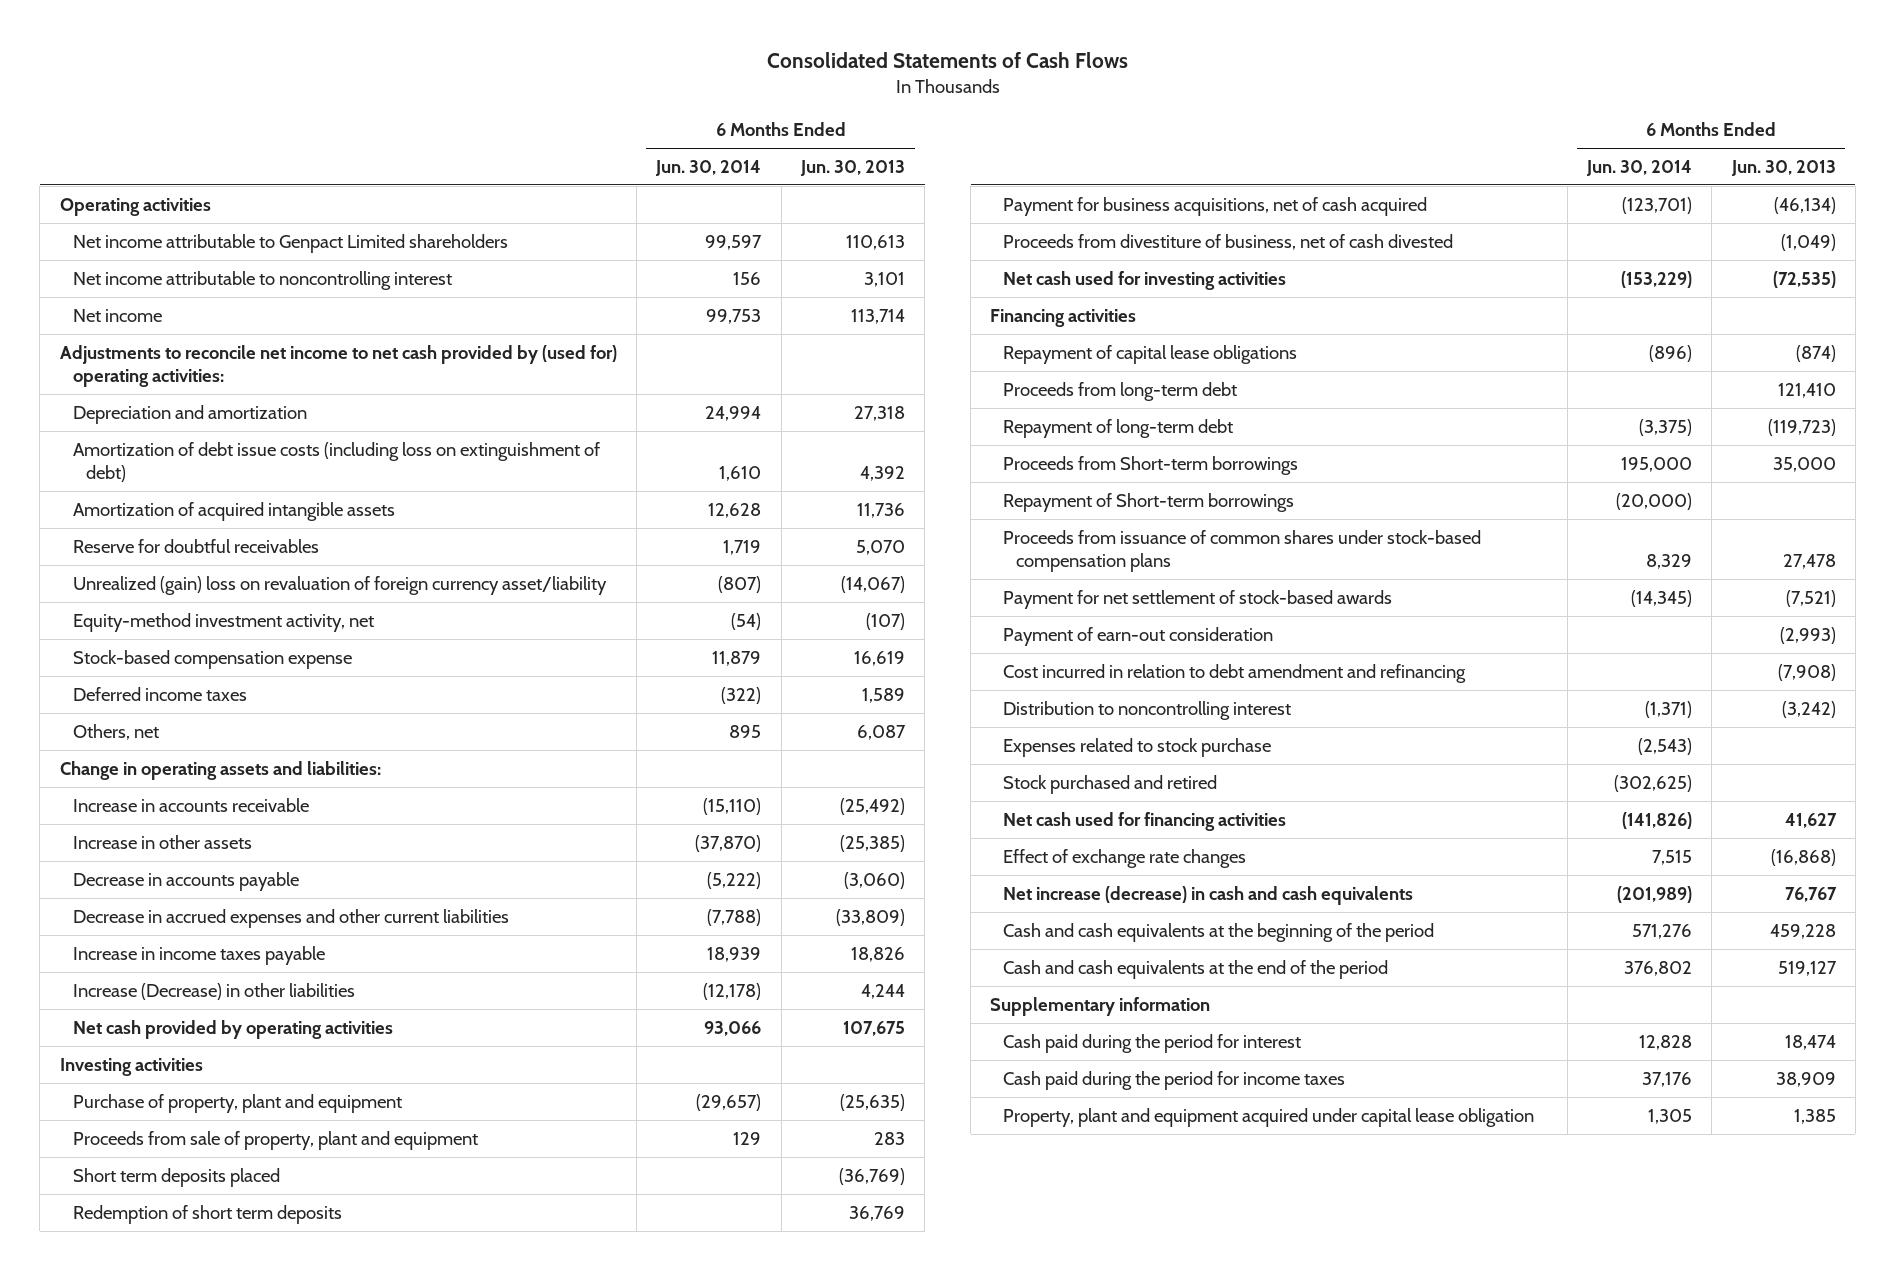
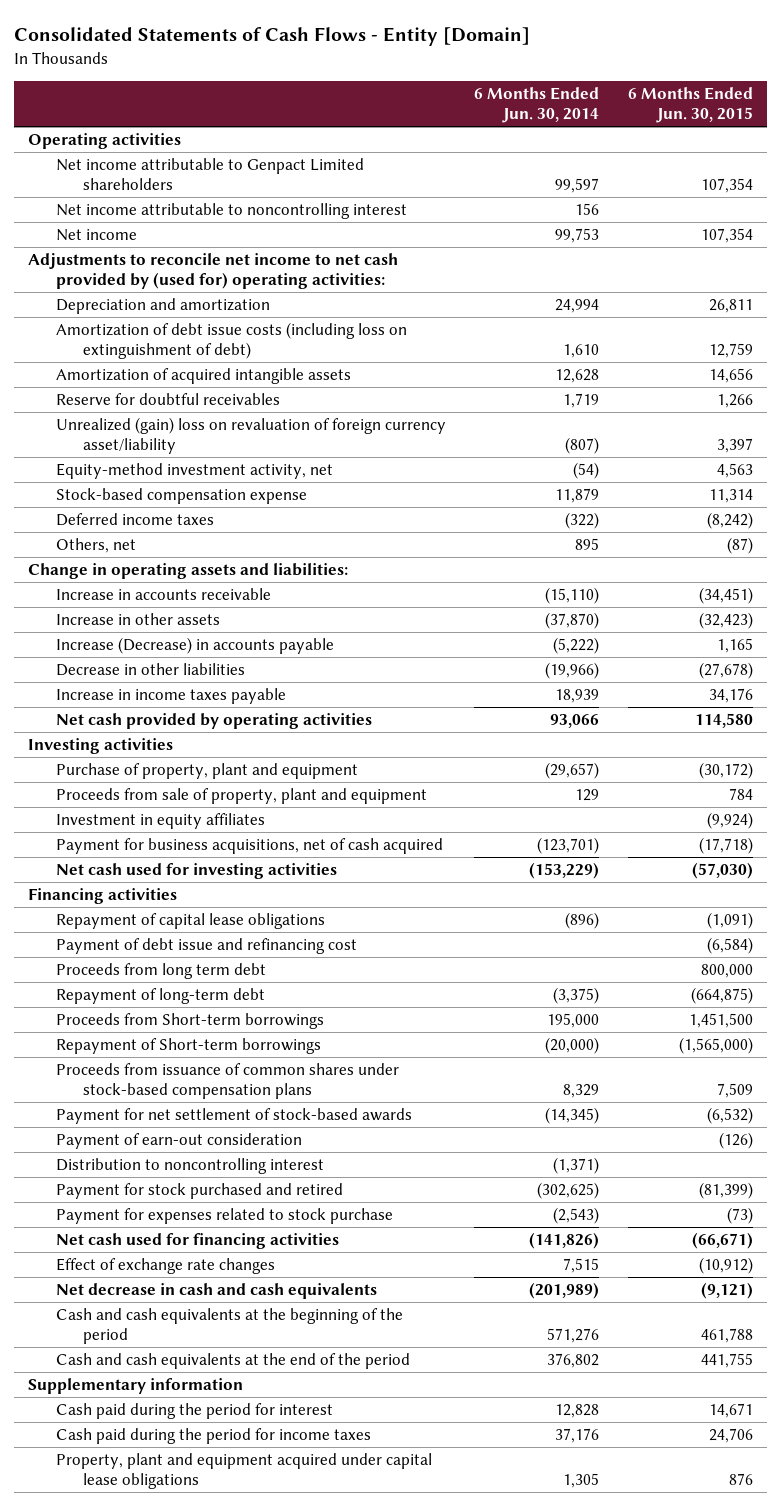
- Consolidated Statements of Cash Flows
+ Consolidated Statements of Cash Flows - Entity [Domain]
- | 6 Months Ended Jun. 30, 2014 | 6 Months Ended Jun. 30, 2013
+ | 6 Months Ended Jun. 30, 2014 | 6 Months Ended Jun. 30, 2015
- Decrease in accounts payable | (5,222) | (3,060)
- Decrease in accrued expenses and other current liabilities | (7,788) | (33,809)
+ Increase (Decrease) in accounts payable | (5,222) | 1,165
+ Decrease in other liabilities | (19,966) | (27,678)
- Increase (Decrease) in other liabilities | (12,178) | 4,244
- Short term deposits placed | | (36,769)
- Redemption of short term deposits | | 36,769
+ Investment in equity affiliates | | (9,924)
- Proceeds from divestiture of business, net of cash divested | | (1,049)
- Proceeds from long-term debt | | 121,410
+ Payment of debt issue and refinancing cost | | (6,584)
+ Proceeds from long term debt | | 800,000
- Cost incurred in relation to debt amendment and refinancing | | (7,908)
- Expenses related to stock purchase | (2,543) |
- Stock purchased and retired | (302,625) |
+ Payment for stock purchased and retired | (302,625) | (81,399)
+ Payment for expenses related to stock purchase | (2,543) | (73)
- Net increase (decrease) in cash and cash equivalents | (201,989) | 76,767
+ Net decrease in cash and cash equivalents | (201,989) | (9,121)
- Property, plant and equipment acquired under capital lease obligation | 1,305 | 1,385
+ Property, plant and equipment acquired under capital lease obligations | 1,305 | 876

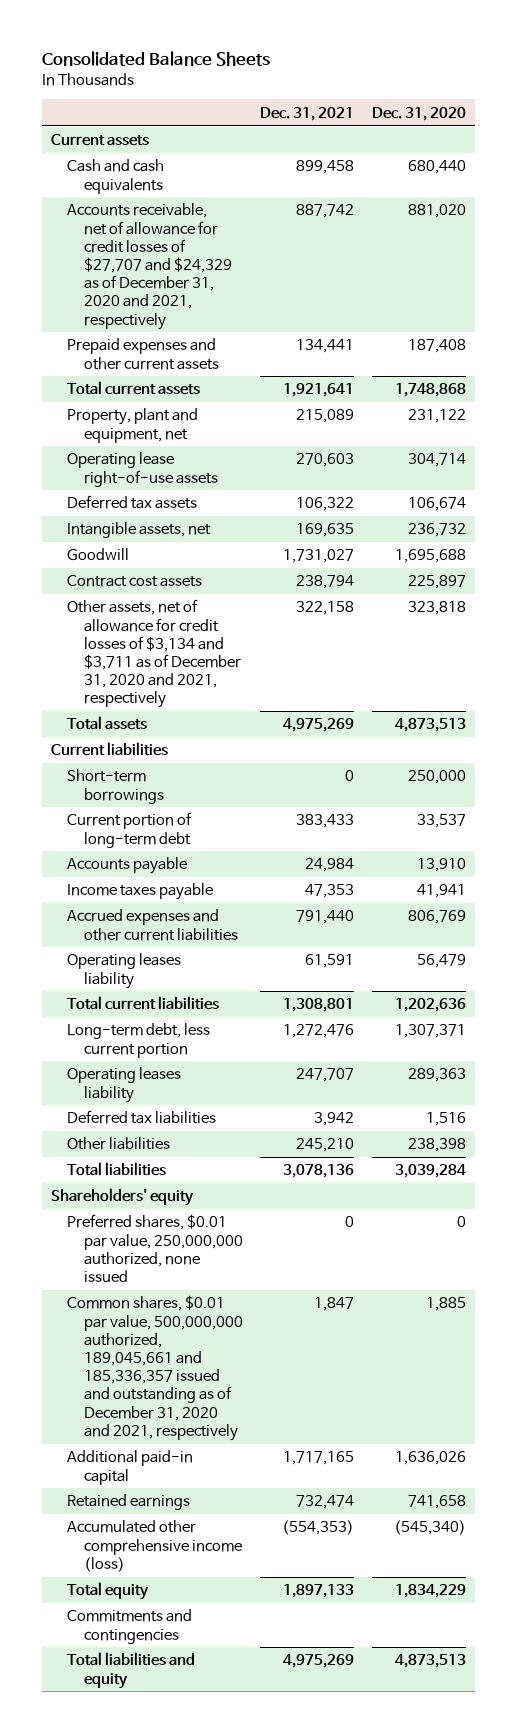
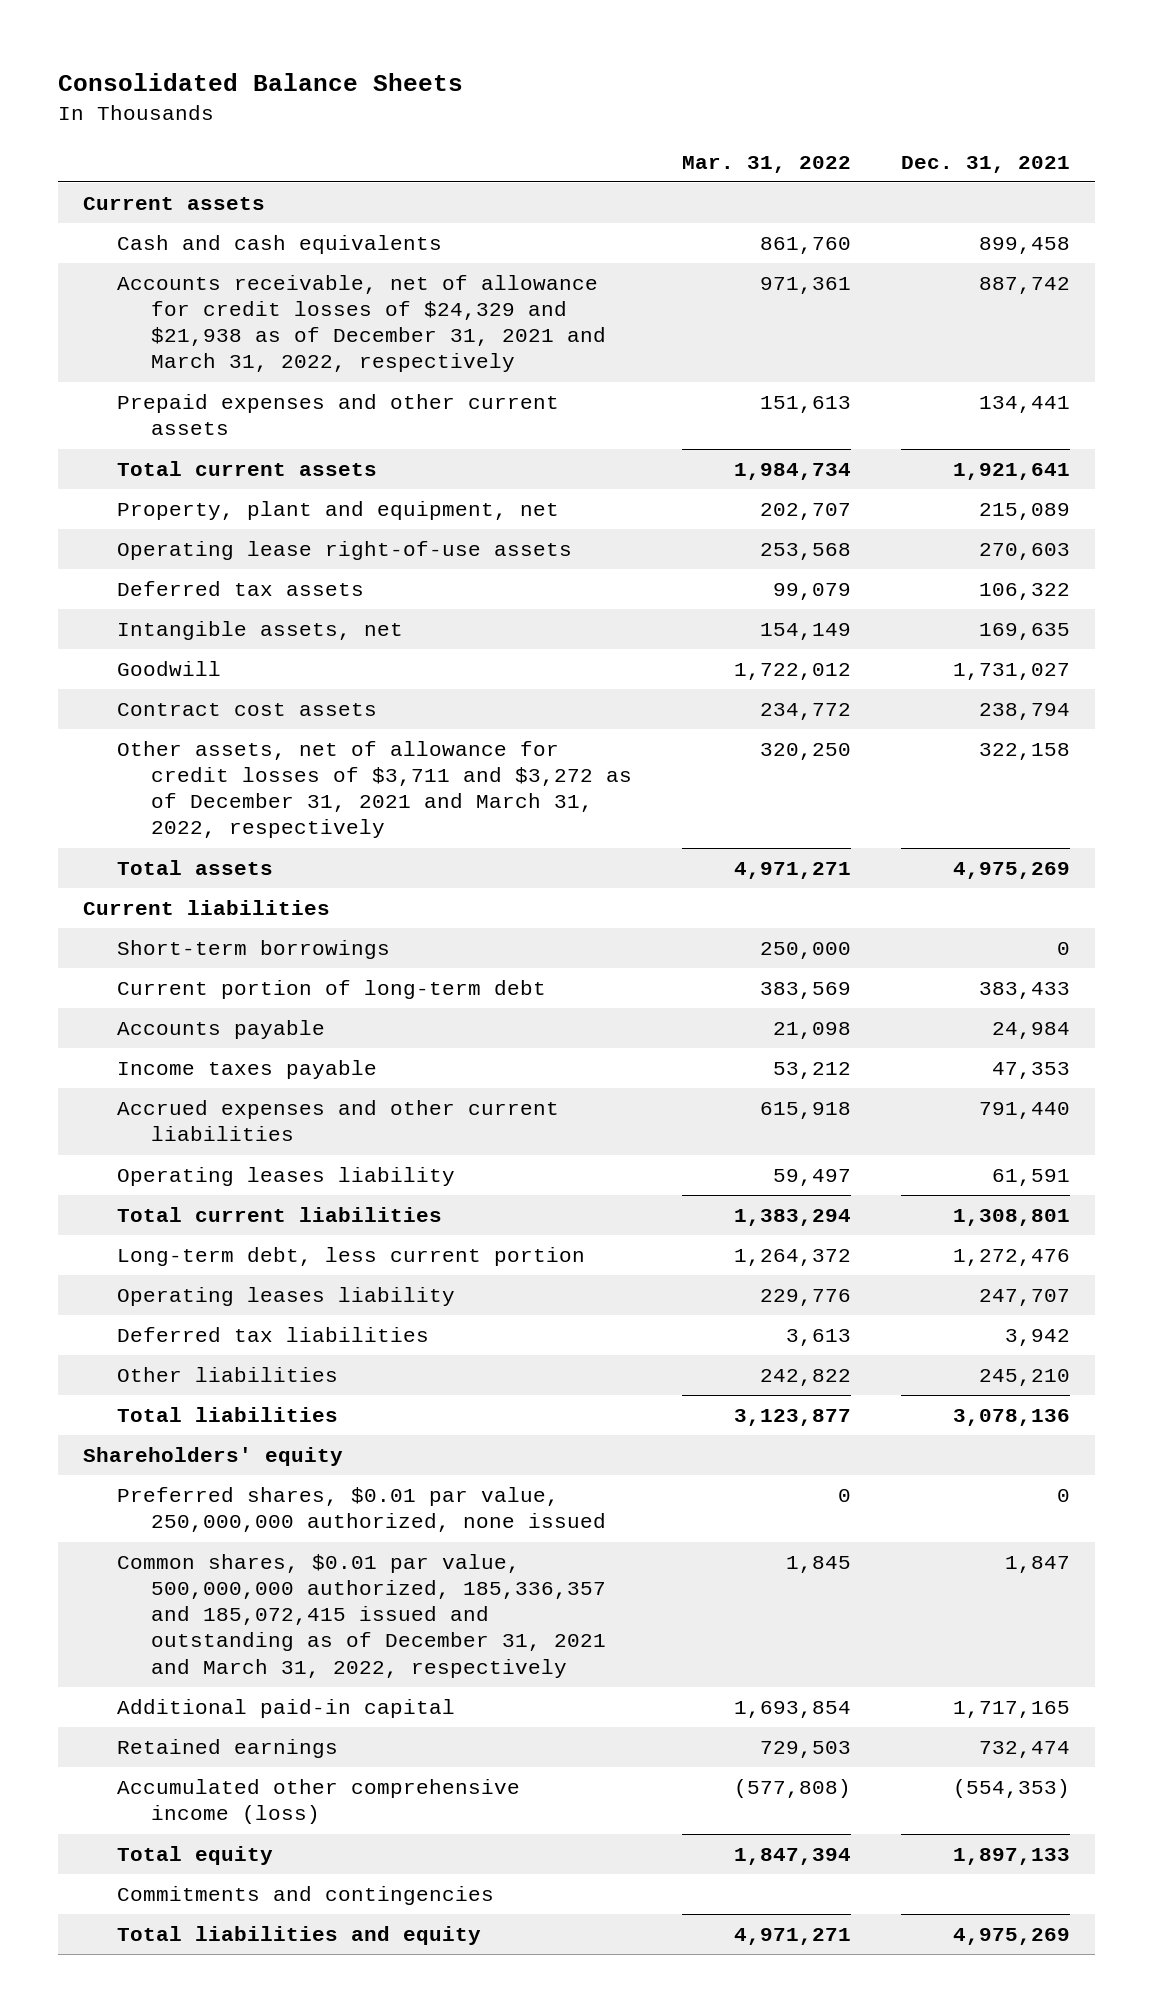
- | Dec. 31, 2021 | Dec. 31, 2020
+ | Mar. 31, 2022 | Dec. 31, 2021
- Accounts receivable, net of allowance for credit losses of $27,707 and $24,329 as of December 31, 2020 and 2021, respectively | 887,742 | 881,020
+ Accounts receivable, net of allowance for credit losses of $24,329 and $21,938 as of December 31, 2021 and March 31, 2022, respectively | 971,361 | 887,742
- Other assets, net of allowance for credit losses of $3,134 and $3,711 as of December 31, 2020 and 2021, respectively | 322,158 | 323,818
+ Other assets, net of allowance for credit losses of $3,711 and $3,272 as of December 31, 2021 and March 31, 2022, respectively | 320,250 | 322,158
- Common shares, $0.01 par value, 500,000,000 authorized, 189,045,661 and 185,336,357 issued and outstanding as of December 31, 2020 and 2021, respectively | 1,847 | 1,885
+ Common shares, $0.01 par value, 500,000,000 authorized, 185,336,357 and 185,072,415 issued and outstanding as of December 31, 2021 and March 31, 2022, respectively | 1,845 | 1,847

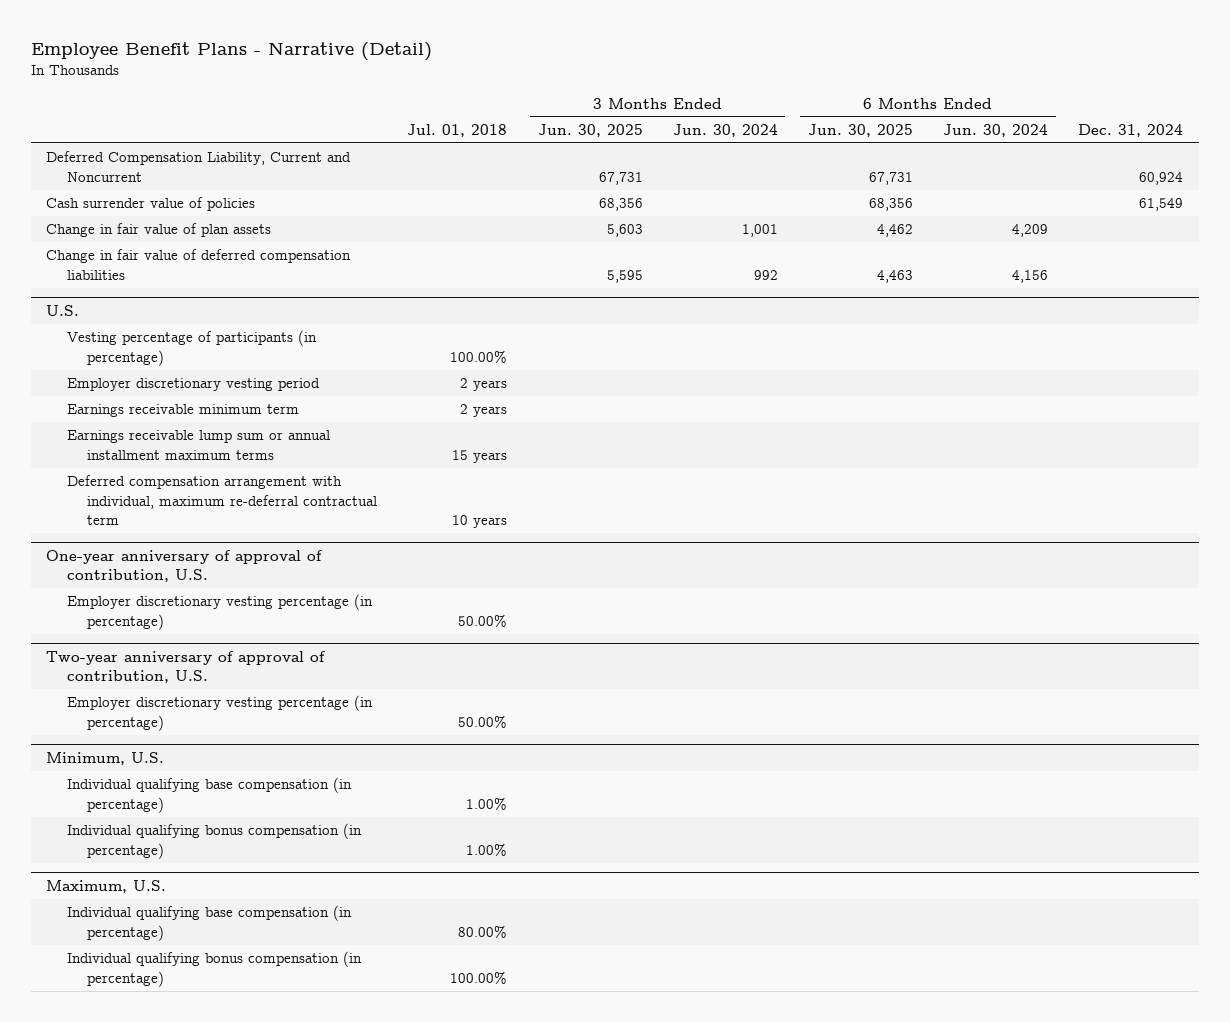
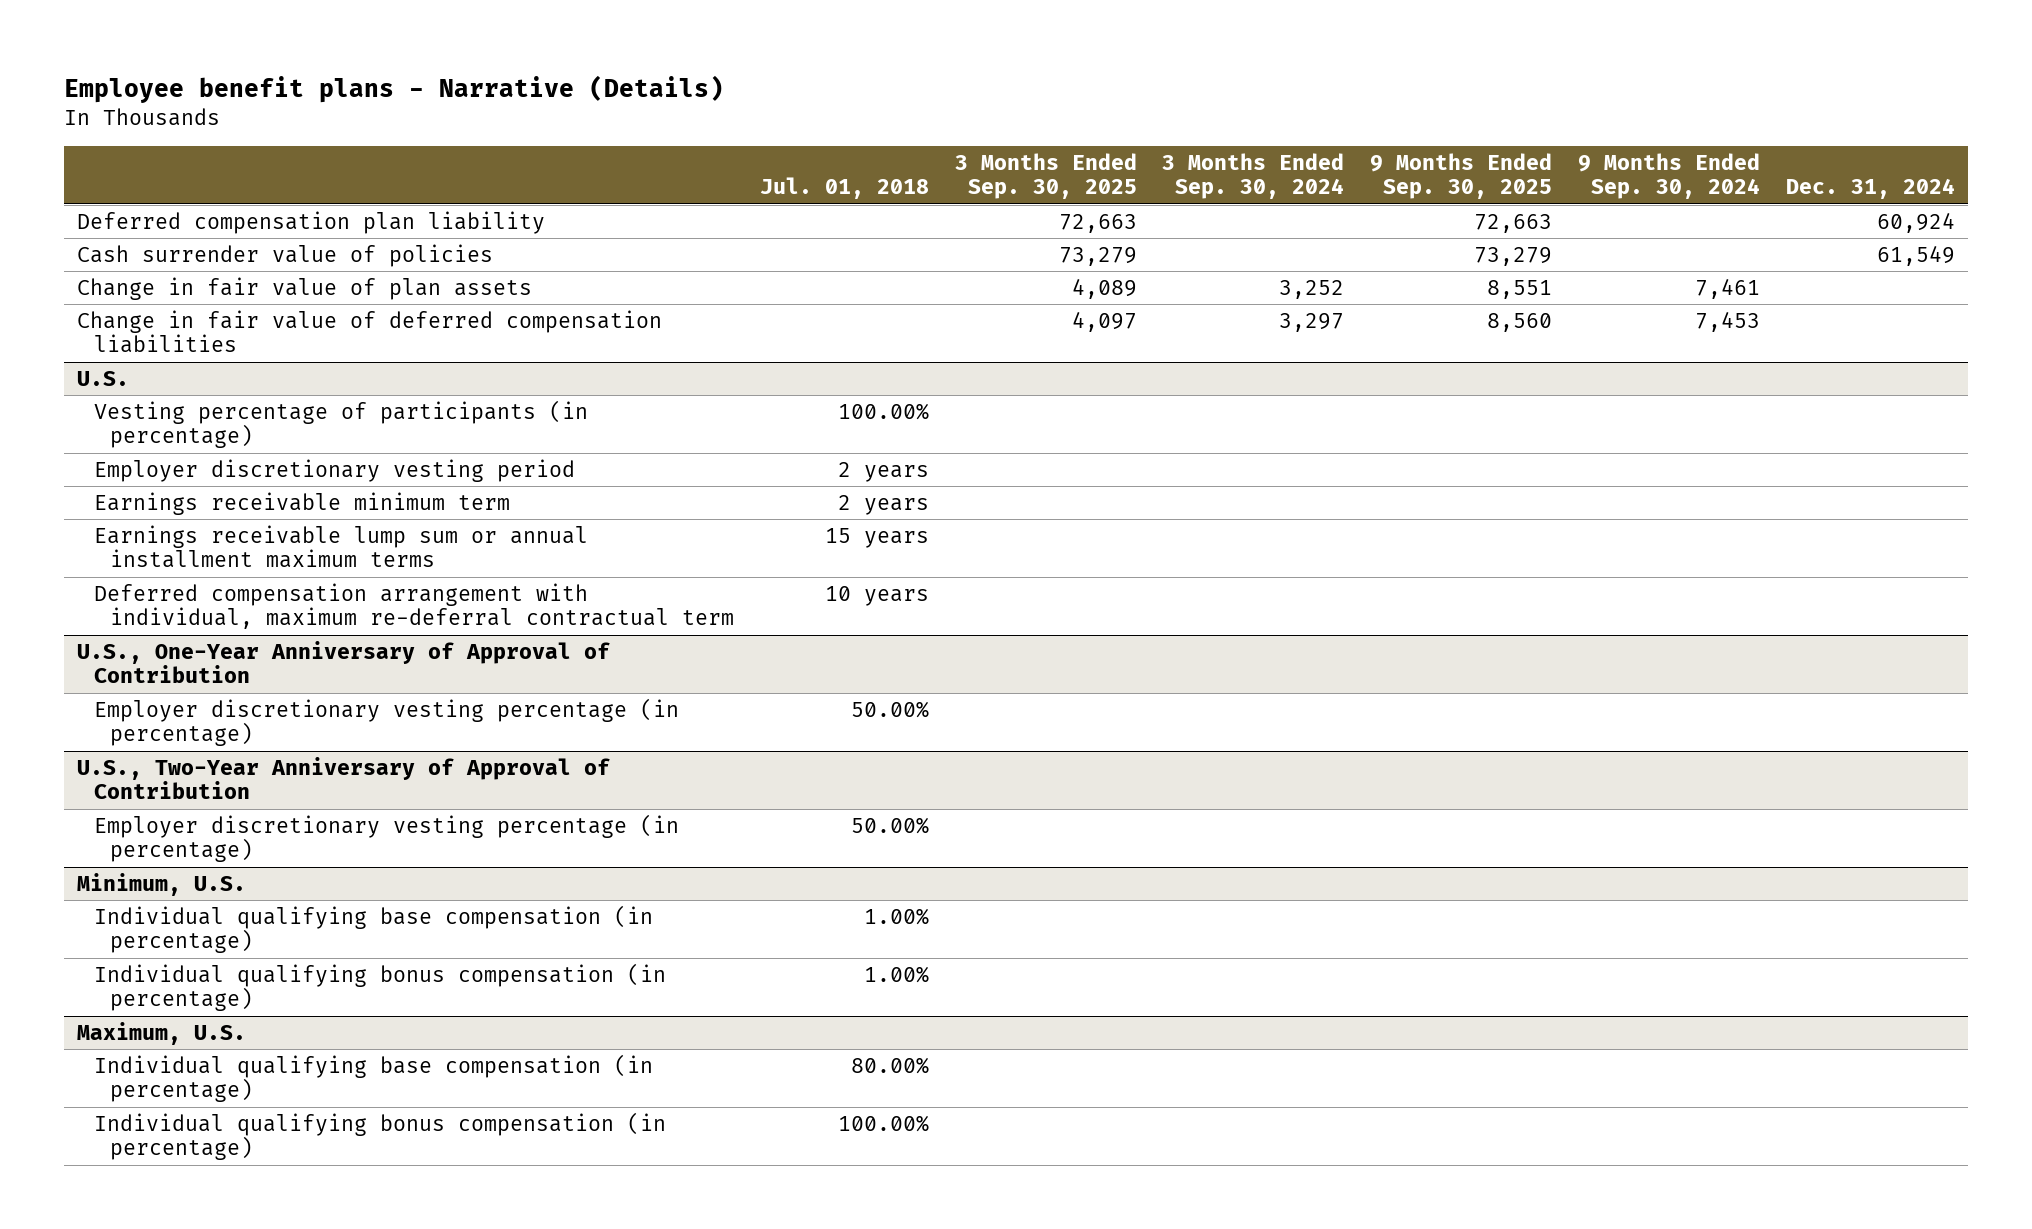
- Employee Benefit Plans - Narrative (Detail)
+ Employee benefit plans - Narrative (Details)
- | Jul. 01, 2018 | 3 Months Ended Jun. 30, 2025 | 3 Months Ended Jun. 30, 2024 | 6 Months Ended Jun. 30, 2025 | 6 Months Ended Jun. 30, 2024 | Dec. 31, 2024
+ | Jul. 01, 2018 | 3 Months Ended Sep. 30, 2025 | 3 Months Ended Sep. 30, 2024 | 9 Months Ended Sep. 30, 2025 | 9 Months Ended Sep. 30, 2024 | Dec. 31, 2024
- Deferred Compensation Liability, Current and Noncurrent | | 67,731 | | 67,731 | | 60,924
+ Deferred compensation plan liability | | 72,663 | | 72,663 | | 60,924
- One-year anniversary of approval of contribution, U.S.
+ U.S., One-Year Anniversary of Approval of Contribution
- Two-year anniversary of approval of contribution, U.S.
+ U.S., Two-Year Anniversary of Approval of Contribution

